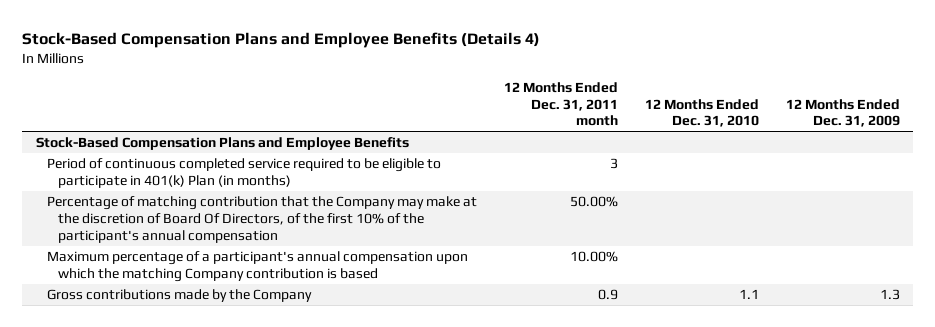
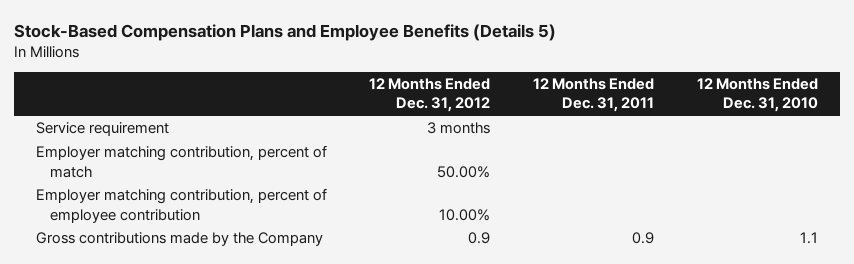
- Stock-Based Compensation Plans and Employee Benefits (Details 4)
+ Stock-Based Compensation Plans and Employee Benefits (Details 5)
- | 12 Months Ended Dec. 31, 2011 month | 12 Months Ended Dec. 31, 2010 | 12 Months Ended Dec. 31, 2009
+ | 12 Months Ended Dec. 31, 2012 | 12 Months Ended Dec. 31, 2011 | 12 Months Ended Dec. 31, 2010
- Stock-Based Compensation Plans and Employee Benefits
- Period of continuous completed service required to be eligible to participate in 401(k) Plan (in months) | 3 | |
- Percentage of matching contribution that the Company may make at the discretion of Board Of Directors, of the first 10% of the participant's annual compensation | 50.00% | |
- Maximum percentage of a participant's annual compensation upon which the matching Company contribution is based | 10.00% | |
+ Service requirement | 3 months | |
+ Employer matching contribution, percent of match | 50.00% | |
+ Employer matching contribution, percent of employee contribution | 10.00% | |

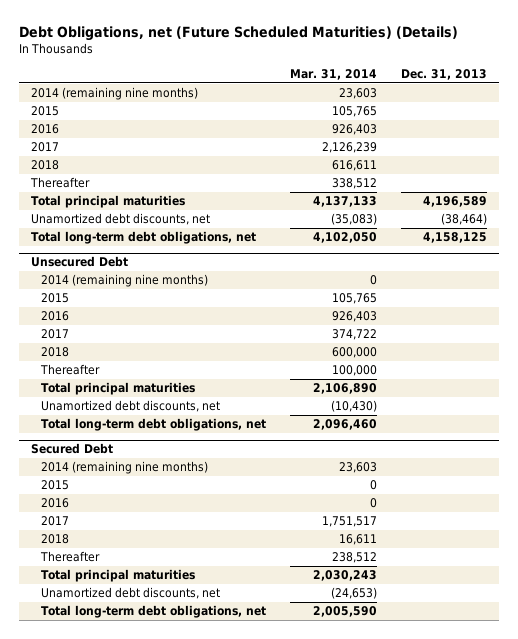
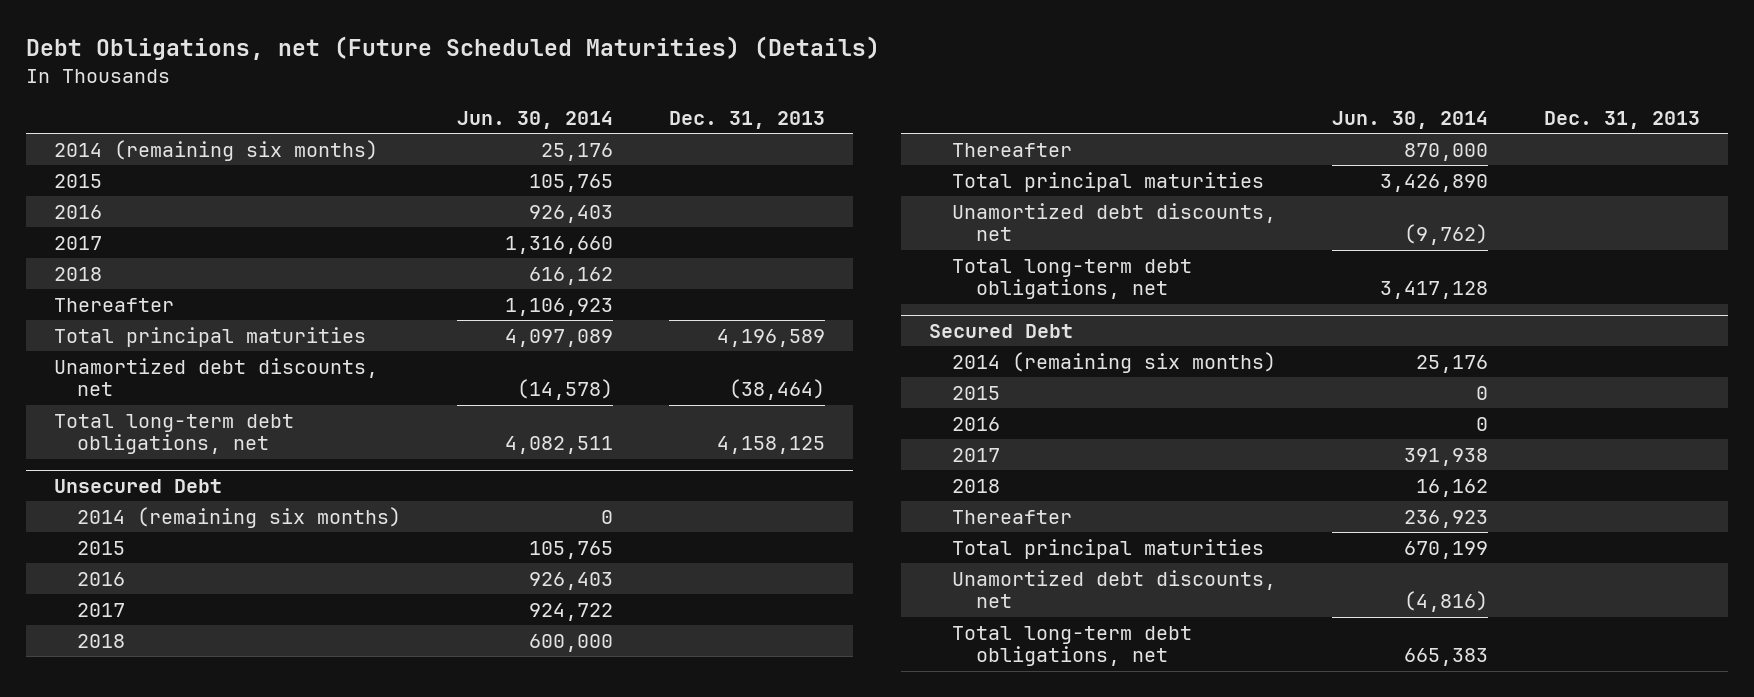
- | Mar. 31, 2014 | Dec. 31, 2013
+ | Jun. 30, 2014 | Dec. 31, 2013
- 2014 (remaining nine months) | 23,603 |
+ 2014 (remaining six months) | 25,176 |
@ Unsecured Debt
- 2014 (remaining nine months) | 0 |
+ 2014 (remaining six months) | 0 |
@ Secured Debt
- 2014 (remaining nine months) | 23,603 |
+ 2014 (remaining six months) | 25,176 |

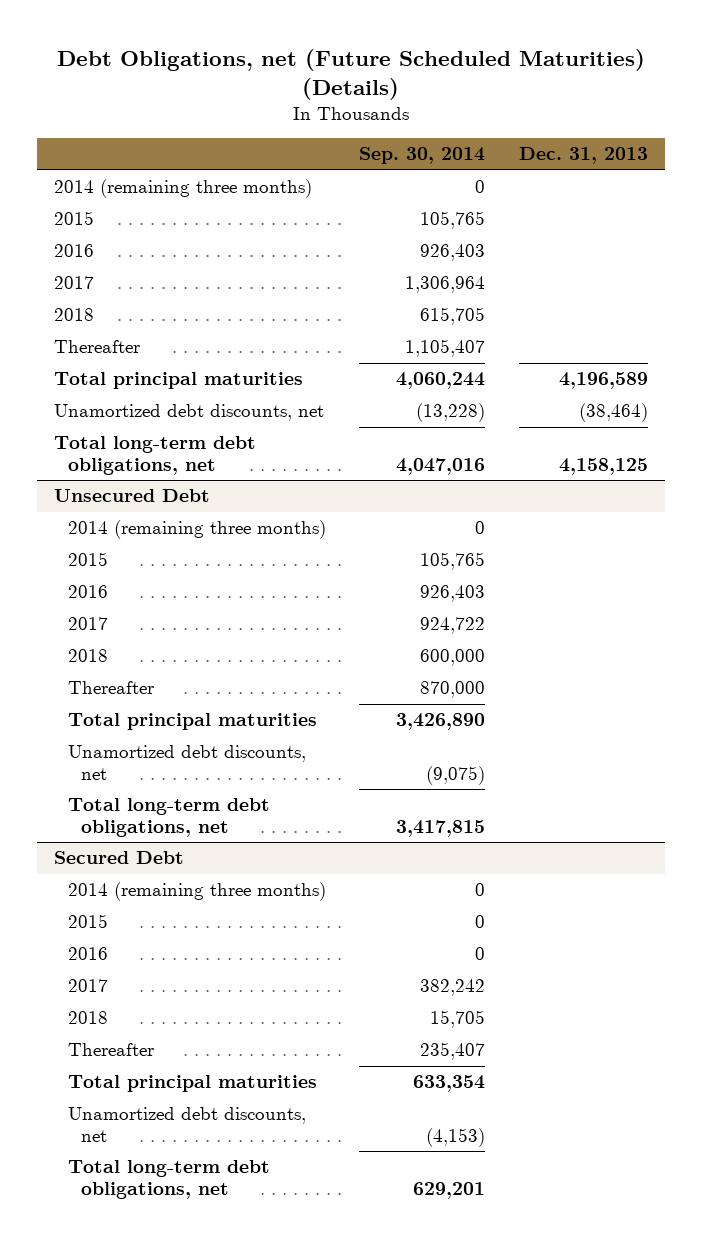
- | Jun. 30, 2014 | Dec. 31, 2013
+ | Sep. 30, 2014 | Dec. 31, 2013
- 2014 (remaining six months) | 25,176 |
+ 2014 (remaining three months) | 0 |
@ Unsecured Debt
- 2014 (remaining six months) | 0 |
+ 2014 (remaining three months) | 0 |
@ Secured Debt
- 2014 (remaining six months) | 25,176 |
+ 2014 (remaining three months) | 0 |

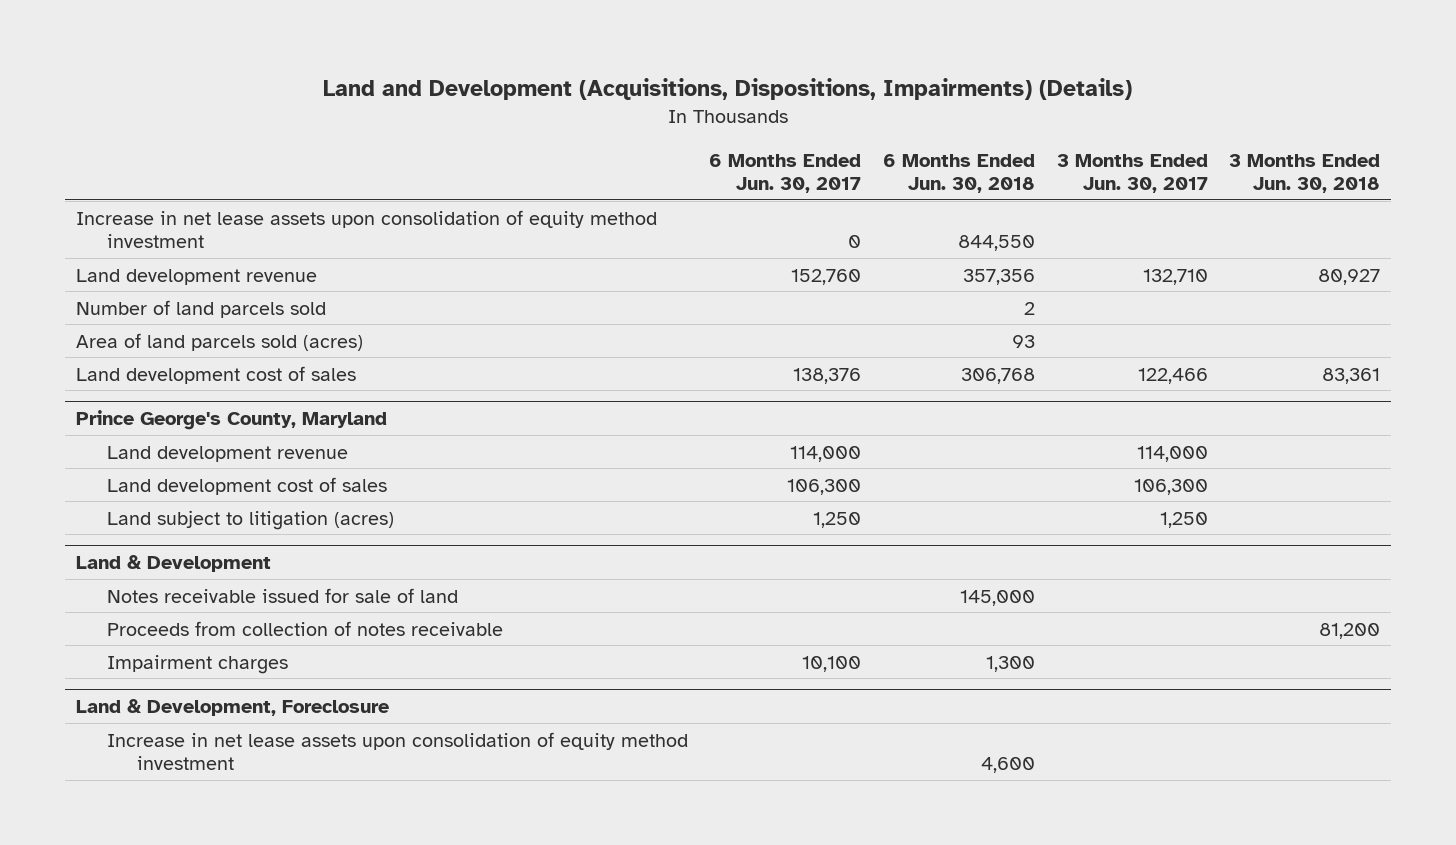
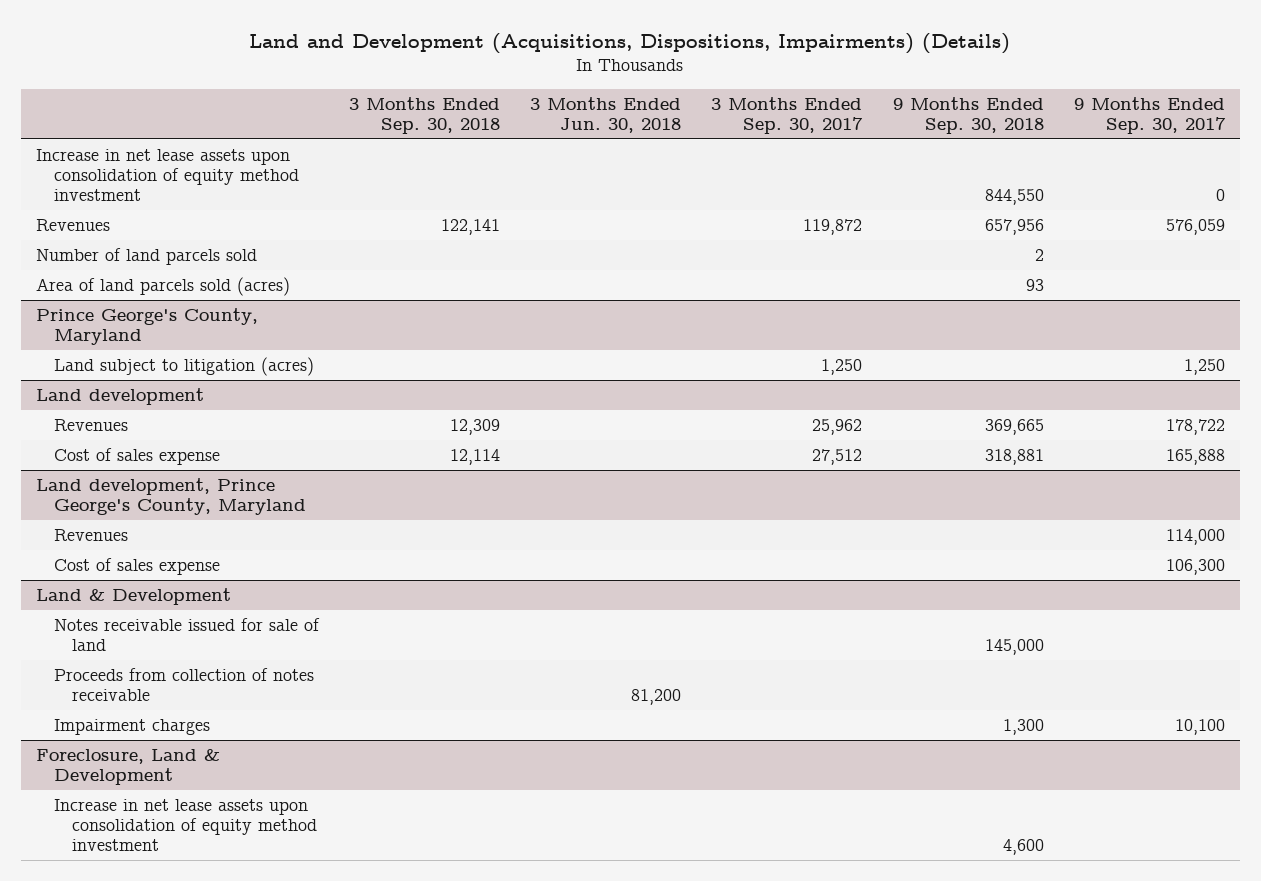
- | 6 Months Ended Jun. 30, 2017 | 6 Months Ended Jun. 30, 2018 | 3 Months Ended Jun. 30, 2017 | 3 Months Ended Jun. 30, 2018
+ | 3 Months Ended Sep. 30, 2018 | 3 Months Ended Jun. 30, 2018 | 3 Months Ended Sep. 30, 2017 | 9 Months Ended Sep. 30, 2018 | 9 Months Ended Sep. 30, 2017
- Land development revenue | 152,760 | 357,356 | 132,710 | 80,927
+ Revenues | 122,141 | | 119,872 | 657,956 | 576,059
- Land development cost of sales | 138,376 | 306,768 | 122,466 | 83,361
@ Prince George's County, Maryland
- Land development revenue | 114,000 | | 114,000 |
- Land development cost of sales | 106,300 | | 106,300 |
+ Land development
+ Revenues | 12,309 | | 25,962 | 369,665 | 178,722
+ Cost of sales expense | 12,114 | | 27,512 | 318,881 | 165,888
+ Land development, Prince George's County, Maryland
+ Revenues | | | | | 114,000
+ Cost of sales expense | | | | | 106,300
- Land & Development, Foreclosure
+ Foreclosure, Land & Development

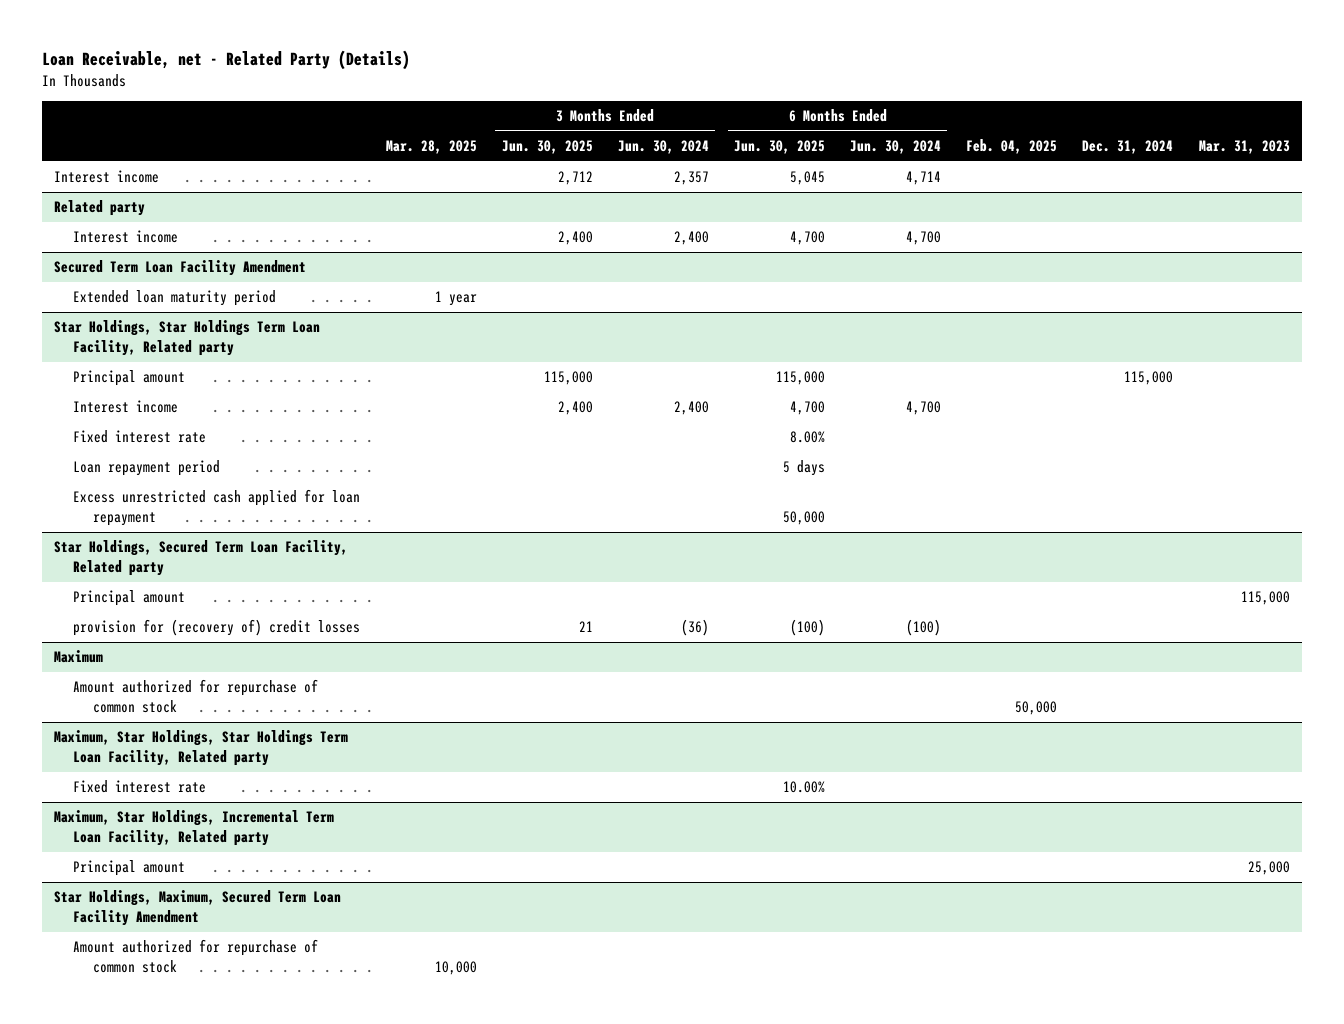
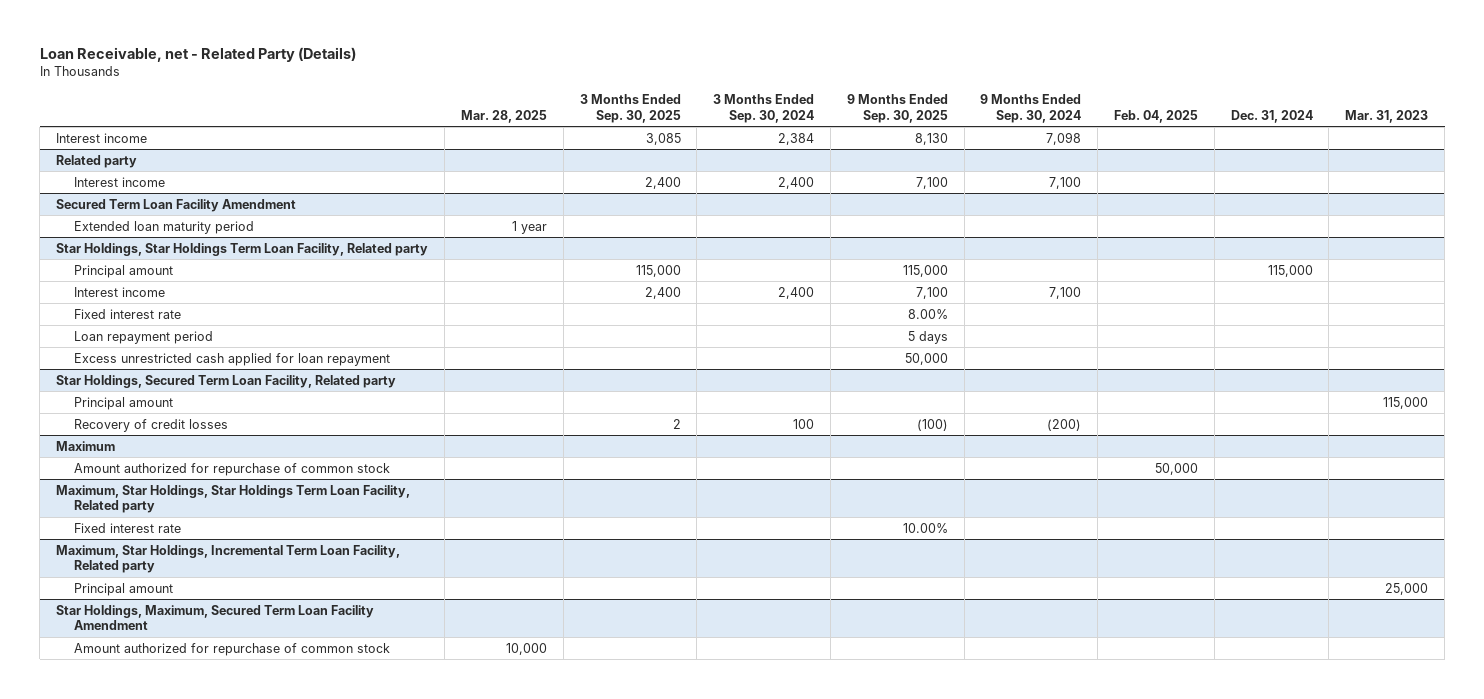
- | Mar. 28, 2025 | 3 Months Ended Jun. 30, 2025 | 3 Months Ended Jun. 30, 2024 | 6 Months Ended Jun. 30, 2025 | 6 Months Ended Jun. 30, 2024 | Feb. 04, 2025 | Dec. 31, 2024 | Mar. 31, 2023
+ | Mar. 28, 2025 | 3 Months Ended Sep. 30, 2025 | 3 Months Ended Sep. 30, 2024 | 9 Months Ended Sep. 30, 2025 | 9 Months Ended Sep. 30, 2024 | Feb. 04, 2025 | Dec. 31, 2024 | Mar. 31, 2023
@ Star Holdings, Secured Term Loan Facility, Related party
- provision for (recovery of) credit losses | | 21 | (36) | (100) | (100) | | |
+ Recovery of credit losses | | 2 | 100 | (100) | (200) | | |

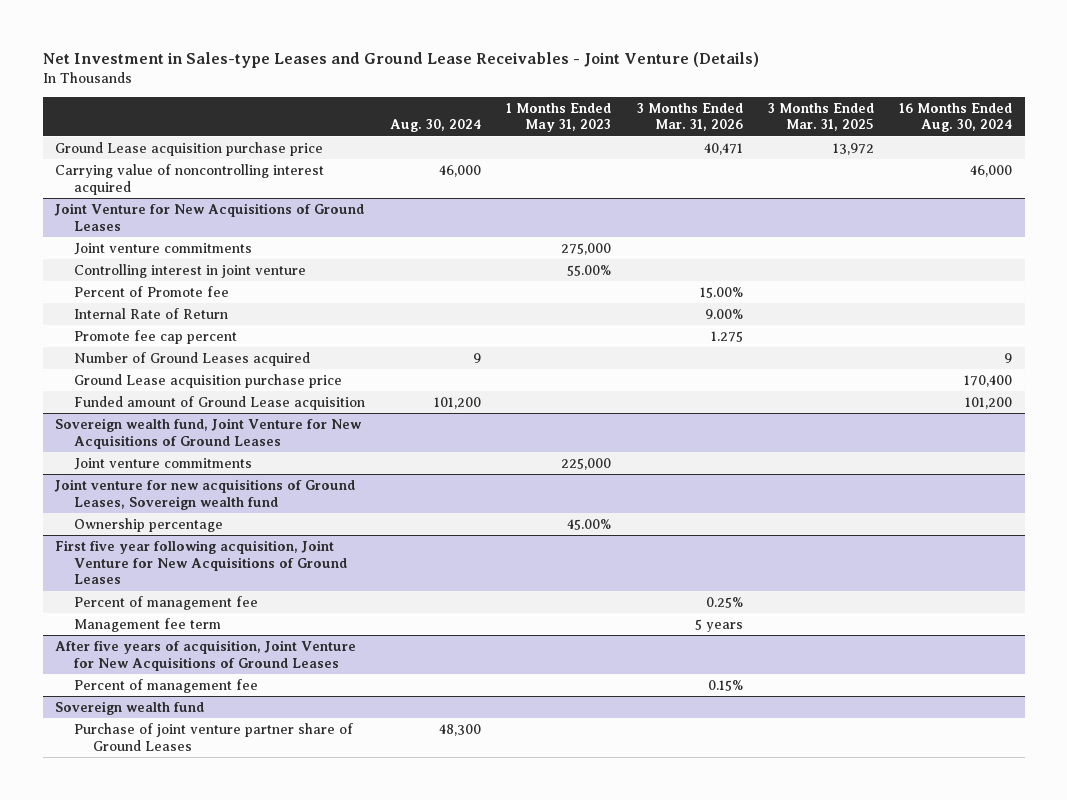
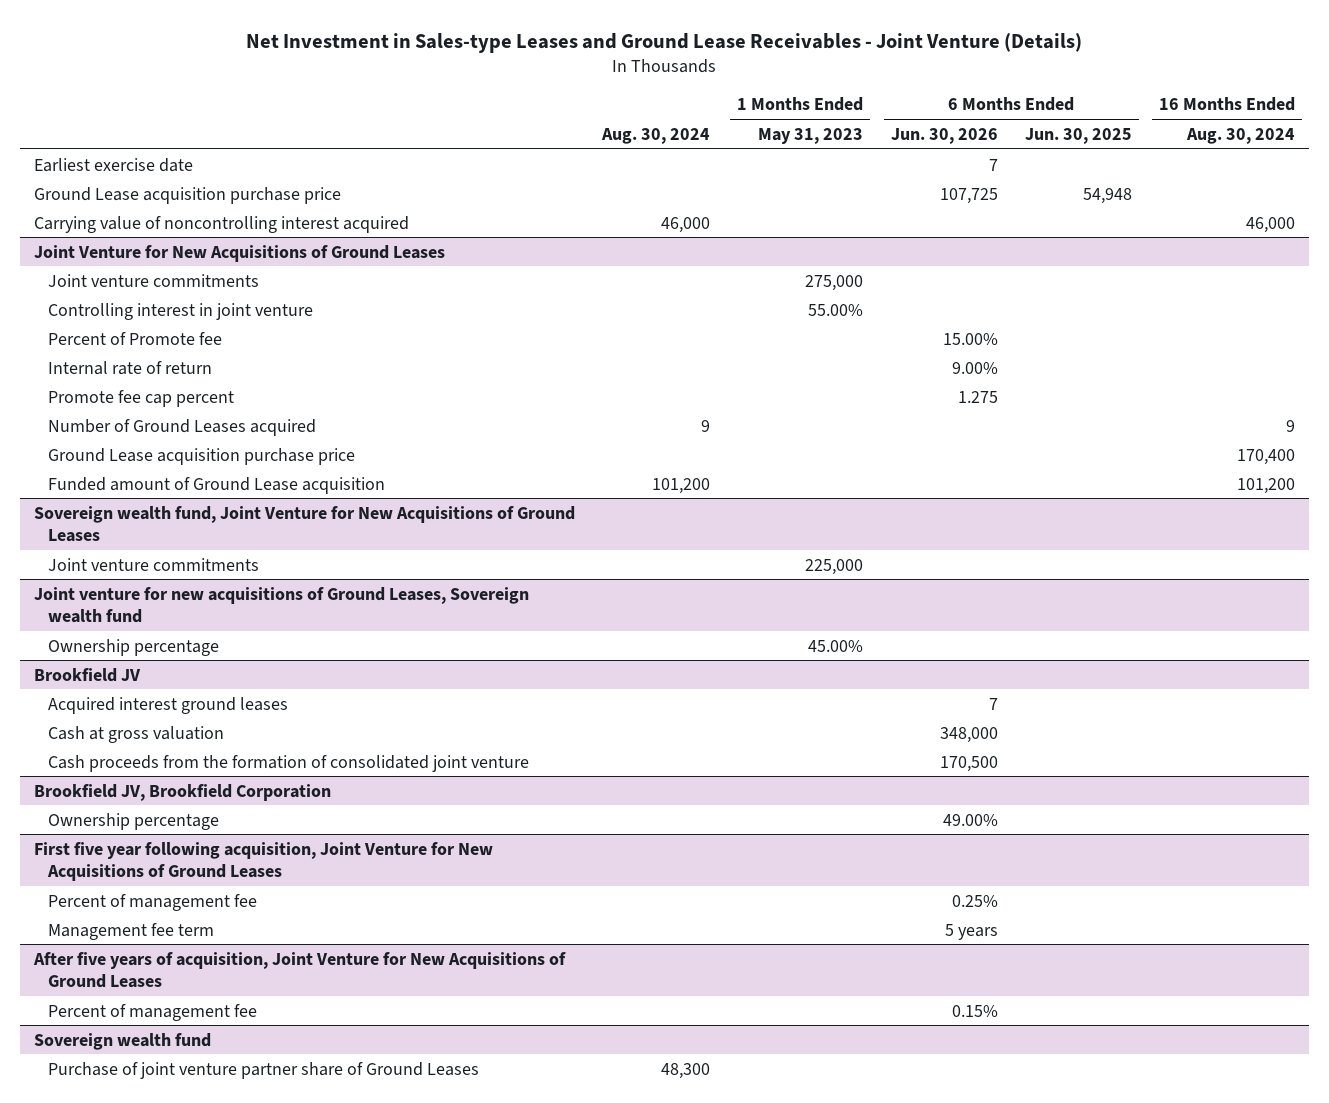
- | Aug. 30, 2024 | 1 Months Ended May 31, 2023 | 3 Months Ended Mar. 31, 2026 | 3 Months Ended Mar. 31, 2025 | 16 Months Ended Aug. 30, 2024
+ | Aug. 30, 2024 | 1 Months Ended May 31, 2023 | 6 Months Ended Jun. 30, 2026 | 6 Months Ended Jun. 30, 2025 | 16 Months Ended Aug. 30, 2024
+ Earliest exercise date | | | 7 | |
@ Joint Venture for New Acquisitions of Ground Leases
- Internal Rate of Return | | | 9.00% | |
+ Internal rate of return | | | 9.00% | |
+ Brookfield JV
+ Acquired interest ground leases | | | 7 | |
+ Cash at gross valuation | | | 348,000 | |
+ Cash proceeds from the formation of consolidated joint venture | | | 170,500 | |
+ Brookfield JV, Brookfield Corporation
+ Ownership percentage | | | 49.00% | |

